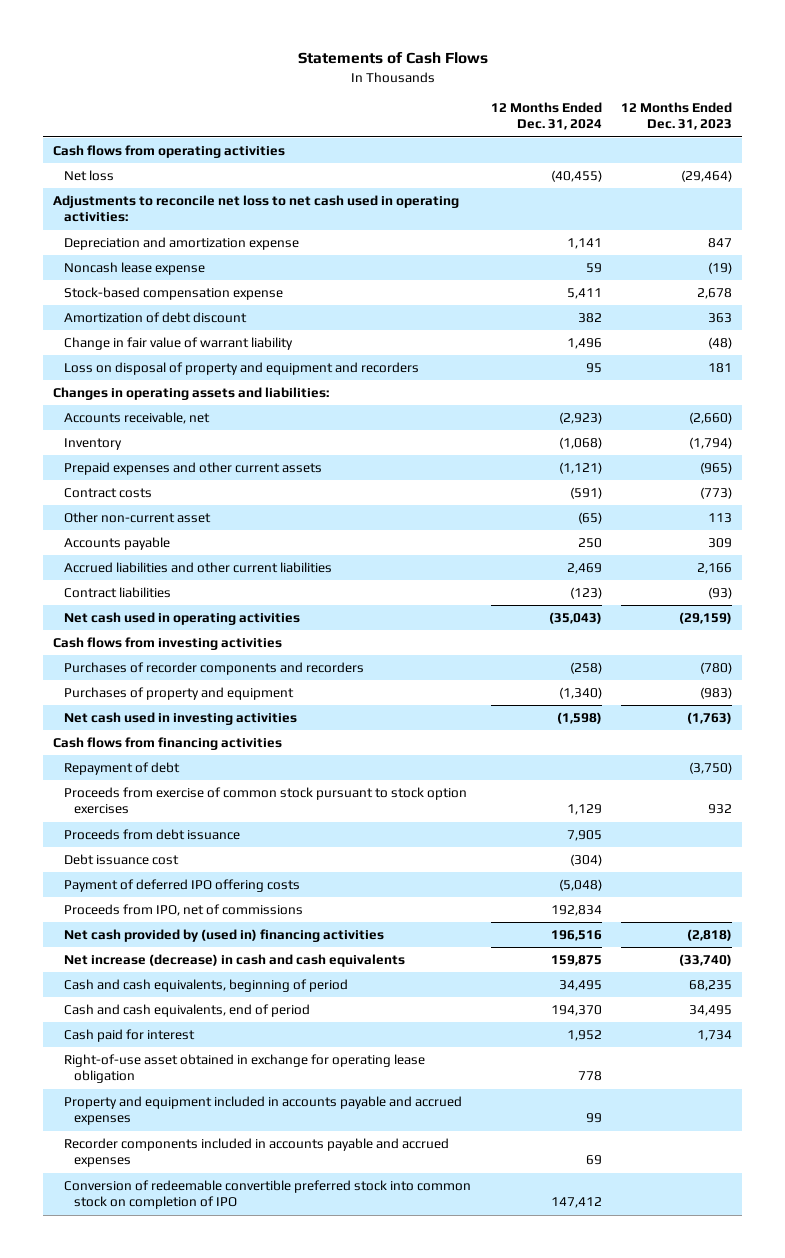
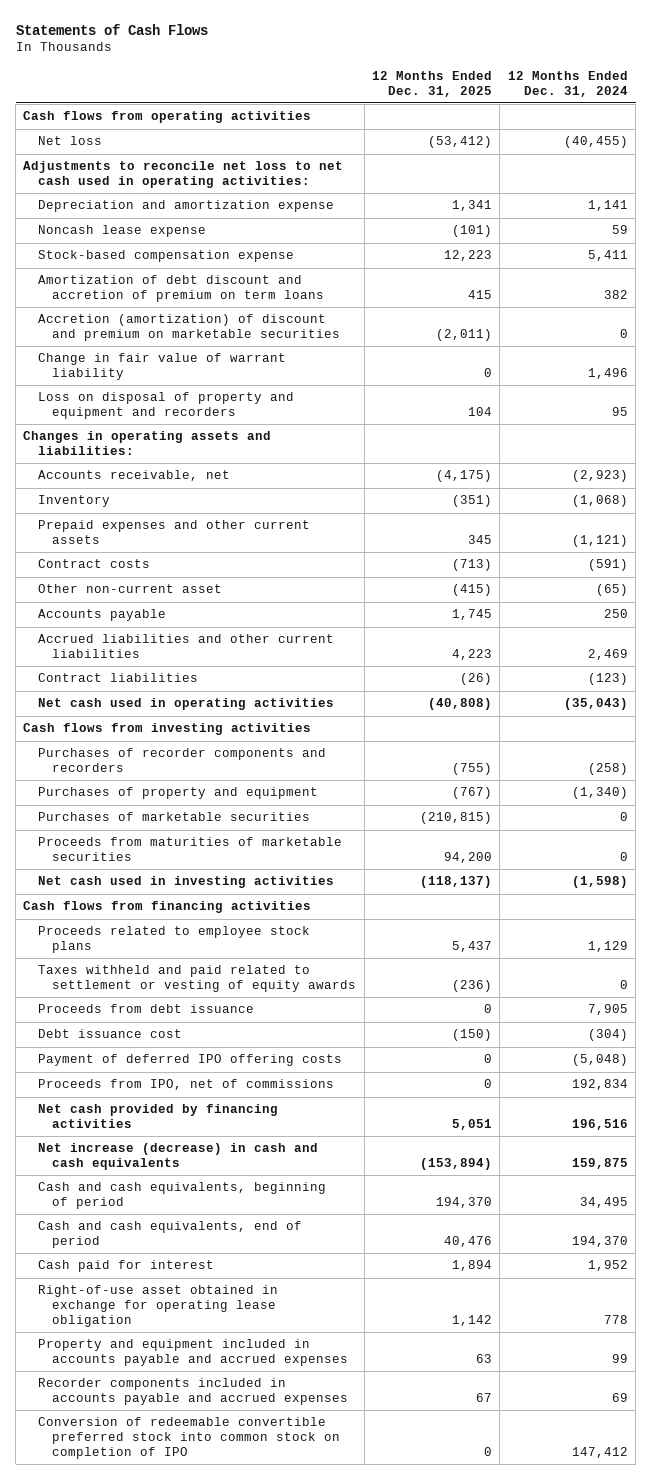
- | 12 Months Ended Dec. 31, 2024 | 12 Months Ended Dec. 31, 2023
+ | 12 Months Ended Dec. 31, 2025 | 12 Months Ended Dec. 31, 2024
- Amortization of debt discount | 382 | 363
+ Amortization of debt discount and accretion of premium on term loans | 415 | 382
+ Accretion (amortization) of discount and premium on marketable securities | (2,011) | 0
+ Purchases of marketable securities | (210,815) | 0
+ Proceeds from maturities of marketable securities | 94,200 | 0
- Repayment of debt | | (3,750)
- Proceeds from exercise of common stock pursuant to stock option exercises | 1,129 | 932
+ Proceeds related to employee stock plans | 5,437 | 1,129
+ Taxes withheld and paid related to settlement or vesting of equity awards | (236) | 0
- Net cash provided by (used in) financing activities | 196,516 | (2,818)
+ Net cash provided by financing activities | 5,051 | 196,516

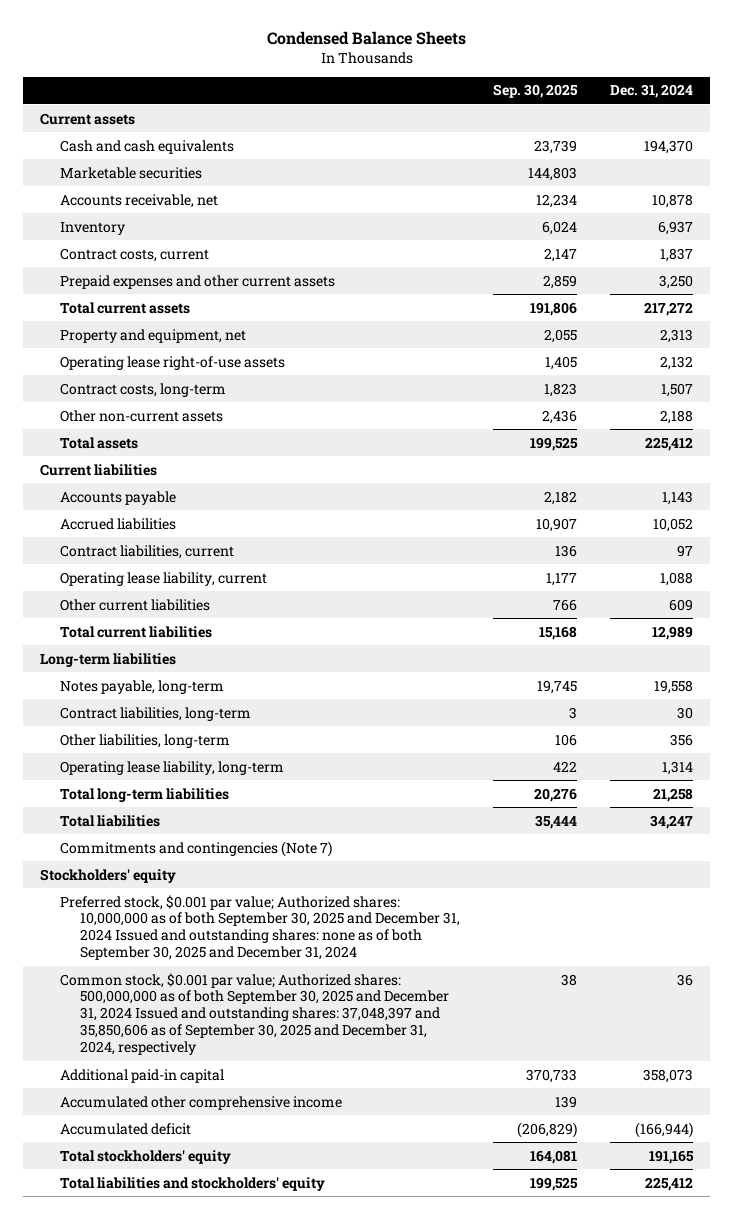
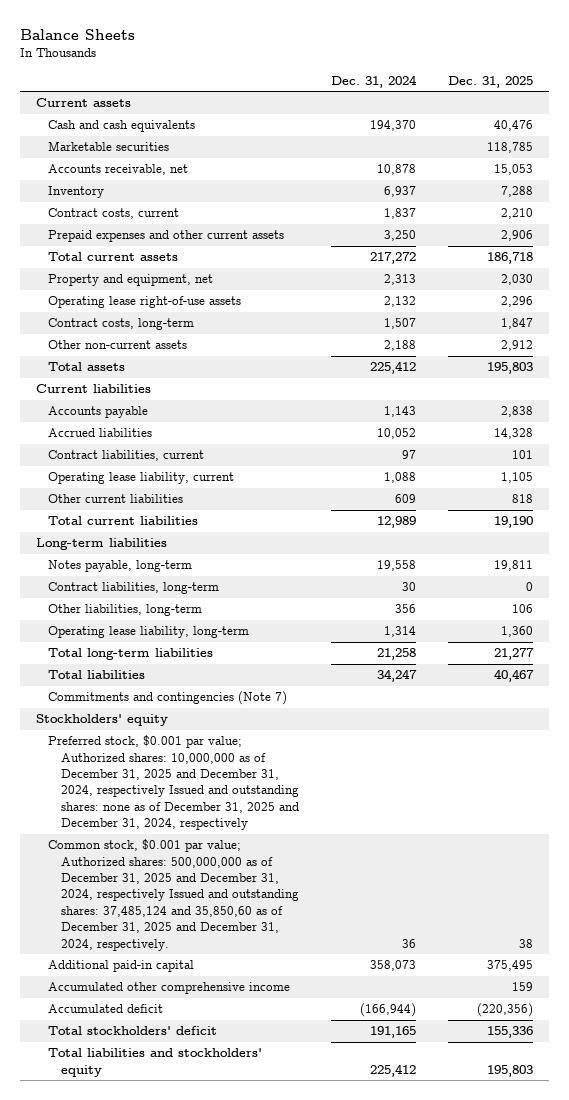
- Condensed Balance Sheets
+ Balance Sheets
- | Sep. 30, 2025 | Dec. 31, 2024
+ | Dec. 31, 2024 | Dec. 31, 2025
- Preferred stock, $0.001 par value; Authorized shares: 10,000,000 as of both September 30, 2025 and December 31, 2024 Issued and outstanding shares: none as of both September 30, 2025 and December 31, 2024
- Common stock, $0.001 par value; Authorized shares: 500,000,000 as of both September 30, 2025 and December 31, 2024 Issued and outstanding shares: 37,048,397 and 35,850,606 as of September 30, 2025 and December 31, 2024, respectively | 38 | 36
+ Preferred stock, $0.001 par value; Authorized shares: 10,000,000 as of December 31, 2025 and December 31, 2024, respectively Issued and outstanding shares: none as of December 31, 2025 and December 31, 2024, respectively
+ Common stock, $0.001 par value; Authorized shares: 500,000,000 as of December 31, 2025 and December 31, 2024, respectively Issued and outstanding shares: 37,485,124 and 35,850,60 as of December 31, 2025 and December 31, 2024, respectively. | 36 | 38
- Total stockholders' equity | 164,081 | 191,165
+ Total stockholders' deficit | 191,165 | 155,336

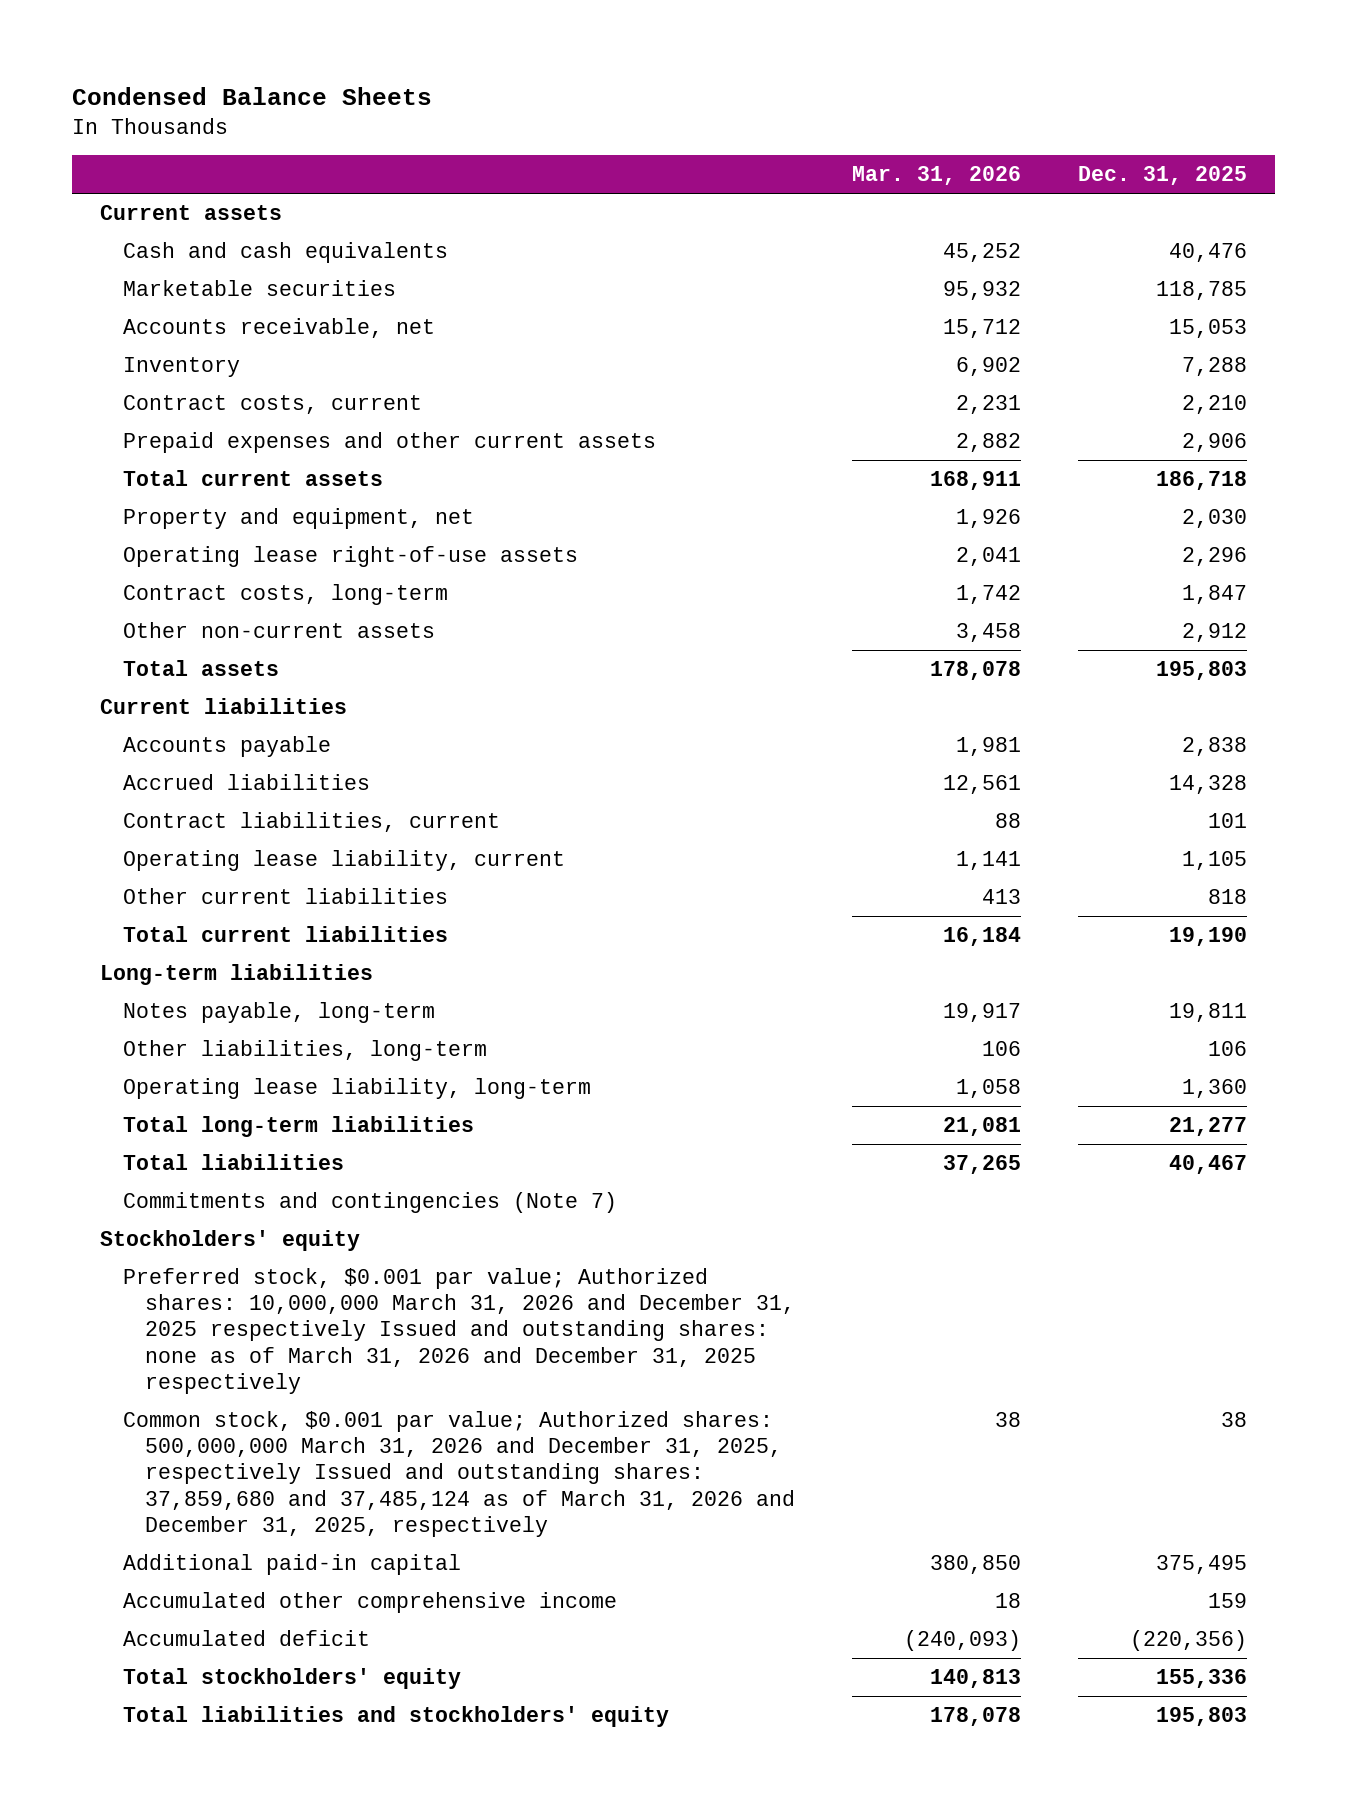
- Balance Sheets
+ Condensed Balance Sheets
- | Dec. 31, 2024 | Dec. 31, 2025
+ | Mar. 31, 2026 | Dec. 31, 2025
- Contract liabilities, long-term | 30 | 0
- Preferred stock, $0.001 par value; Authorized shares: 10,000,000 as of December 31, 2025 and December 31, 2024, respectively Issued and outstanding shares: none as of December 31, 2025 and December 31, 2024, respectively
- Common stock, $0.001 par value; Authorized shares: 500,000,000 as of December 31, 2025 and December 31, 2024, respectively Issued and outstanding shares: 37,485,124 and 35,850,60 as of December 31, 2025 and December 31, 2024, respectively. | 36 | 38
+ Preferred stock, $0.001 par value; Authorized shares: 10,000,000 March 31, 2026 and December 31, 2025 respectively Issued and outstanding shares: none as of March 31, 2026 and December 31, 2025 respectively
+ Common stock, $0.001 par value; Authorized shares: 500,000,000 March 31, 2026 and December 31, 2025, respectively Issued and outstanding shares: 37,859,680 and 37,485,124 as of March 31, 2026 and December 31, 2025, respectively | 38 | 38
- Total stockholders' deficit | 191,165 | 155,336
+ Total stockholders' equity | 140,813 | 155,336

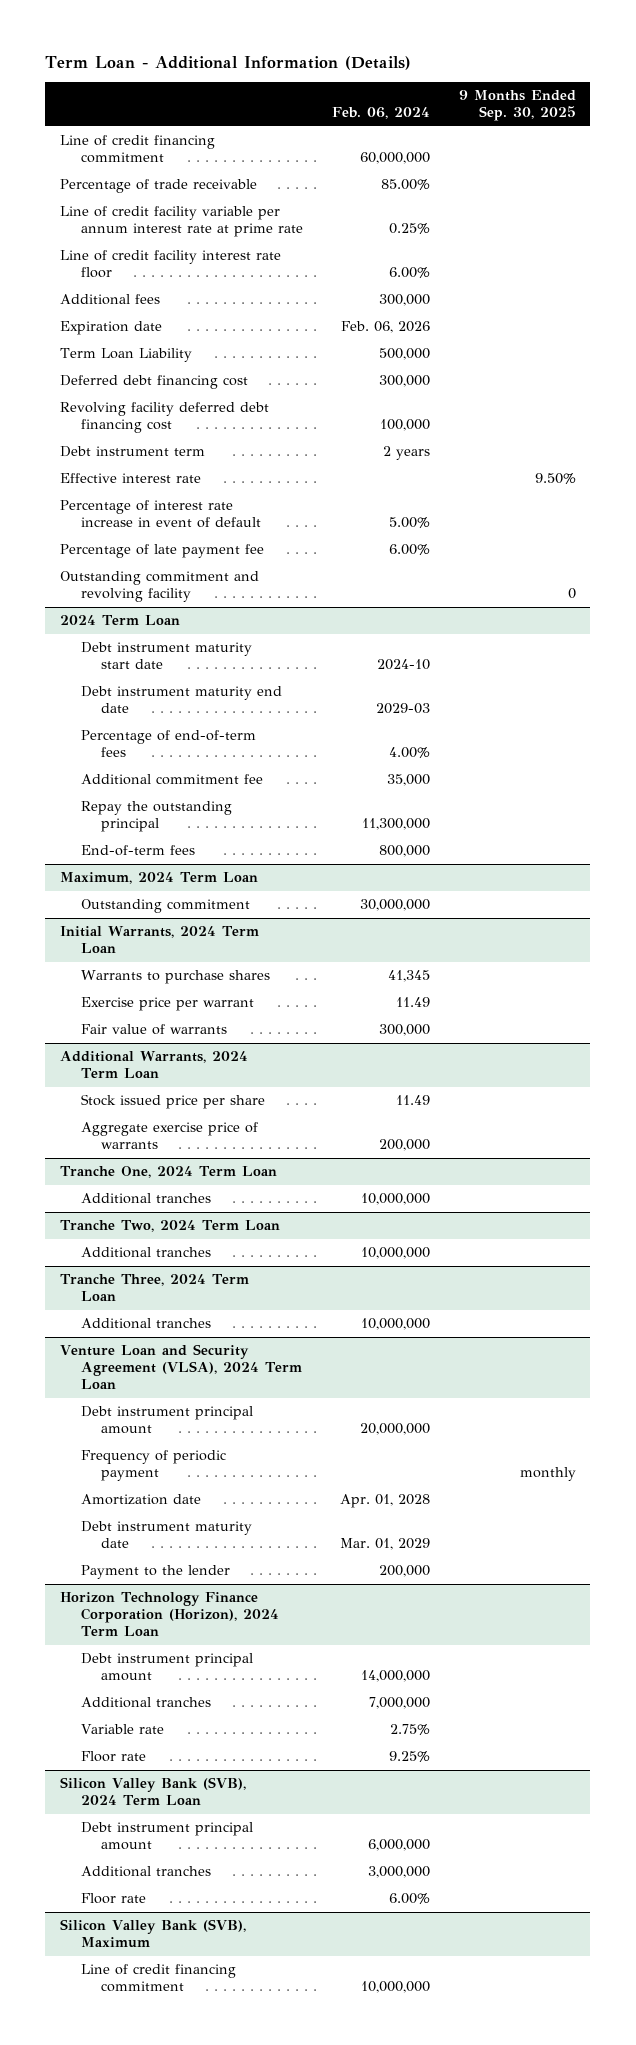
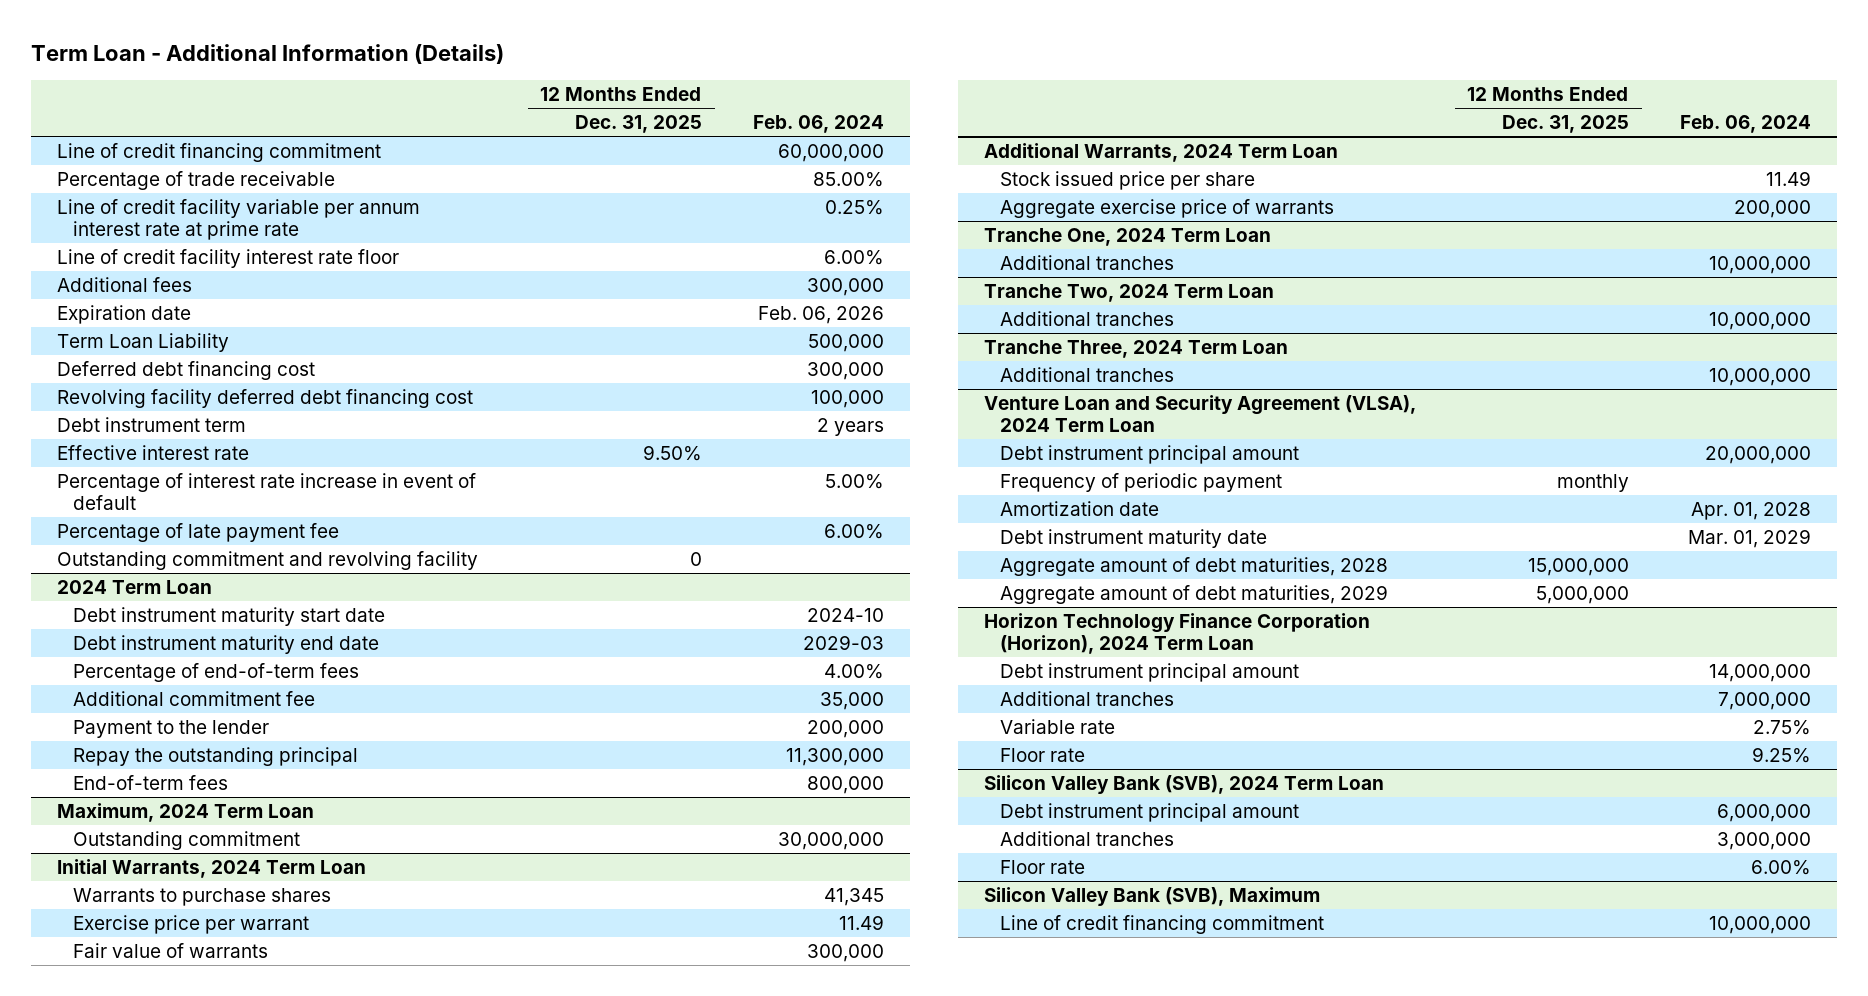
- | Feb. 06, 2024 | 9 Months Ended Sep. 30, 2025
+ | 12 Months Ended Dec. 31, 2025 | Feb. 06, 2024
@ 2024 Term Loan
+ Payment to the lender | | 200,000
@ Venture Loan and Security Agreement (VLSA), 2024 Term Loan
- Payment to the lender | 200,000 |
+ Aggregate amount of debt maturities, 2028 | 15,000,000 |
+ Aggregate amount of debt maturities, 2029 | 5,000,000 |

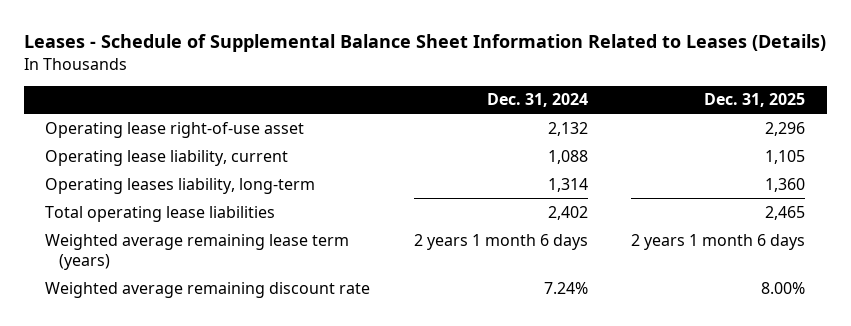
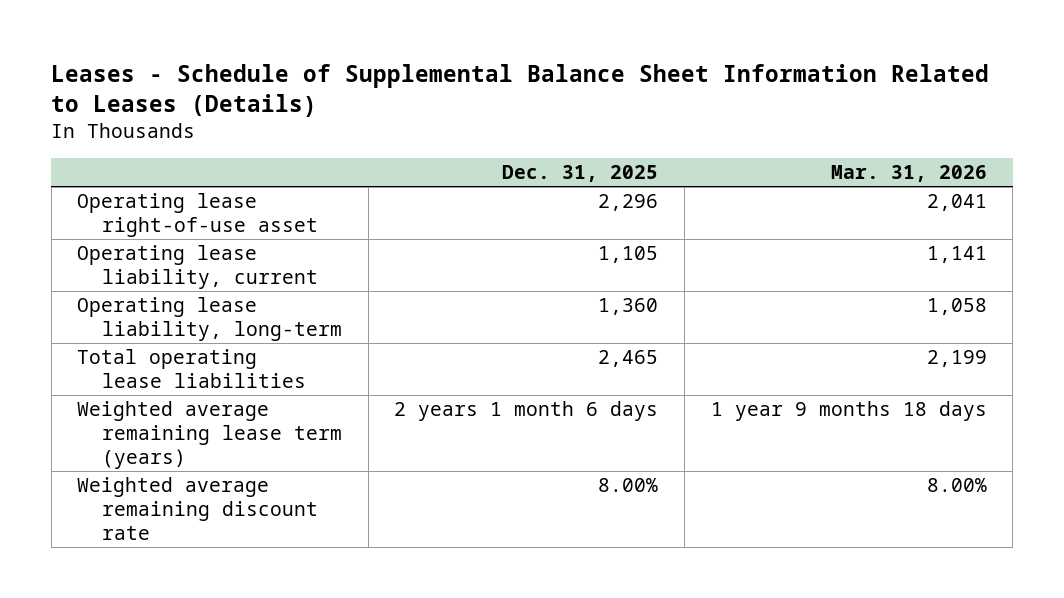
- | Dec. 31, 2024 | Dec. 31, 2025
+ | Dec. 31, 2025 | Mar. 31, 2026
- Operating leases liability, long-term | 1,314 | 1,360
+ Operating lease liability, long-term | 1,360 | 1,058

